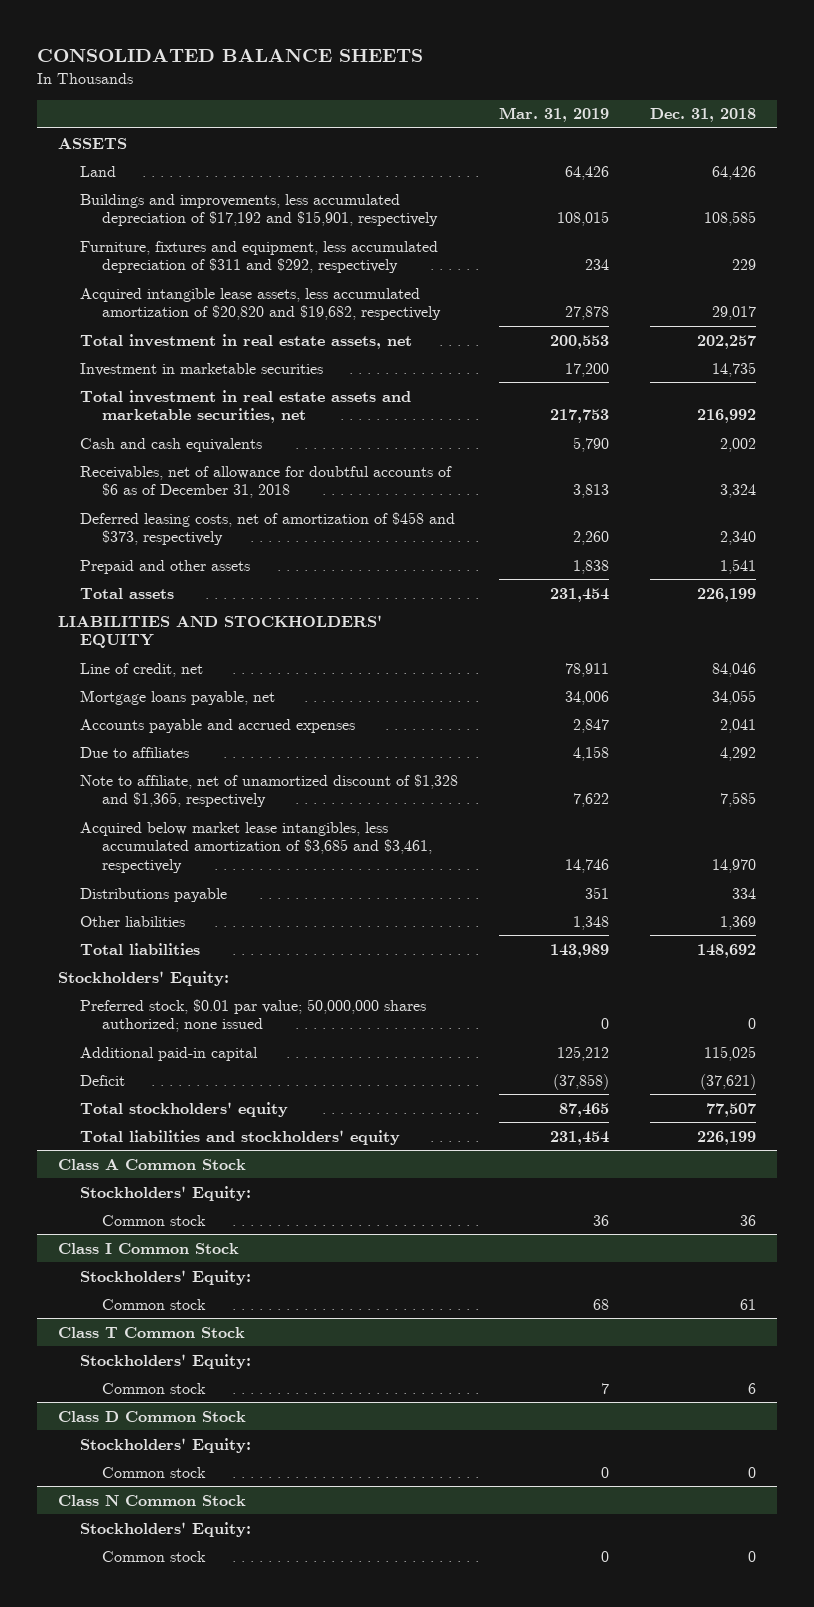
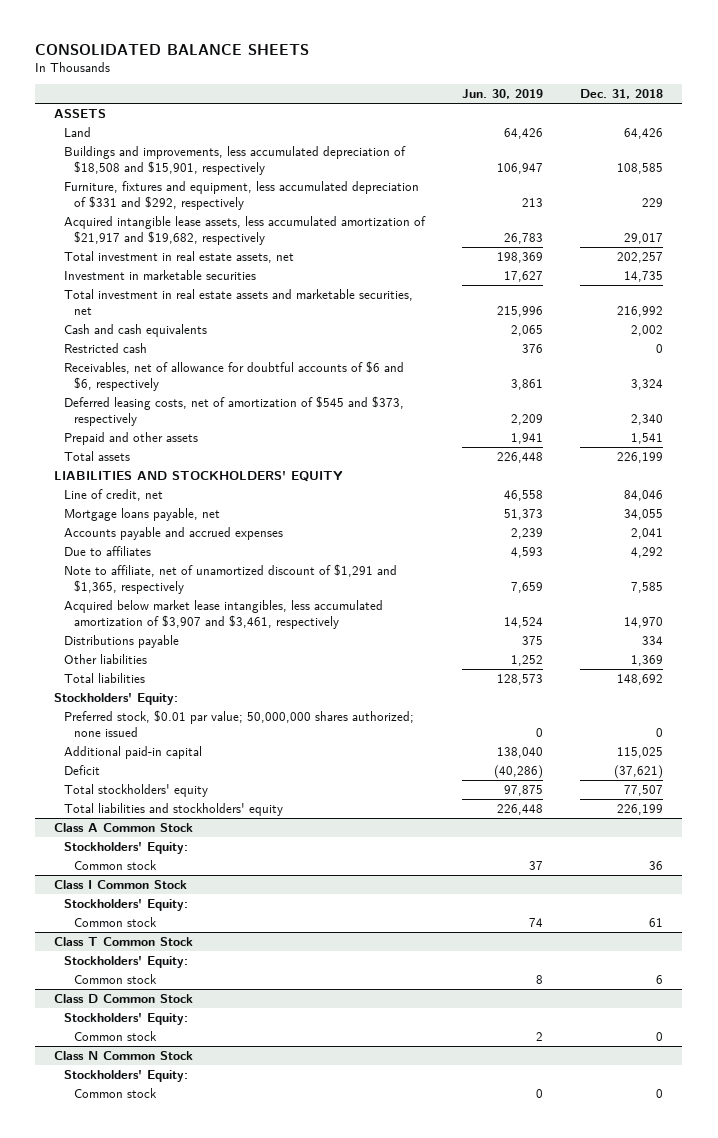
- | Mar. 31, 2019 | Dec. 31, 2018
+ | Jun. 30, 2019 | Dec. 31, 2018
- Buildings and improvements, less accumulated depreciation of $17,192 and $15,901, respectively | 108,015 | 108,585
- Furniture, fixtures and equipment, less accumulated depreciation of $311 and $292, respectively | 234 | 229
- Acquired intangible lease assets, less accumulated amortization of $20,820 and $19,682, respectively | 27,878 | 29,017
+ Buildings and improvements, less accumulated depreciation of $18,508 and $15,901, respectively | 106,947 | 108,585
+ Furniture, fixtures and equipment, less accumulated depreciation of $331 and $292, respectively | 213 | 229
+ Acquired intangible lease assets, less accumulated amortization of $21,917 and $19,682, respectively | 26,783 | 29,017
- Receivables, net of allowance for doubtful accounts of $6 as of December 31, 2018 | 3,813 | 3,324
- Deferred leasing costs, net of amortization of $458 and $373, respectively | 2,260 | 2,340
+ Restricted cash | 376 | 0
+ Receivables, net of allowance for doubtful accounts of $6 and $6, respectively | 3,861 | 3,324
+ Deferred leasing costs, net of amortization of $545 and $373, respectively | 2,209 | 2,340
- Note to affiliate, net of unamortized discount of $1,328 and $1,365, respectively | 7,622 | 7,585
- Acquired below market lease intangibles, less accumulated amortization of $3,685 and $3,461, respectively | 14,746 | 14,970
+ Note to affiliate, net of unamortized discount of $1,291 and $1,365, respectively | 7,659 | 7,585
+ Acquired below market lease intangibles, less accumulated amortization of $3,907 and $3,461, respectively | 14,524 | 14,970

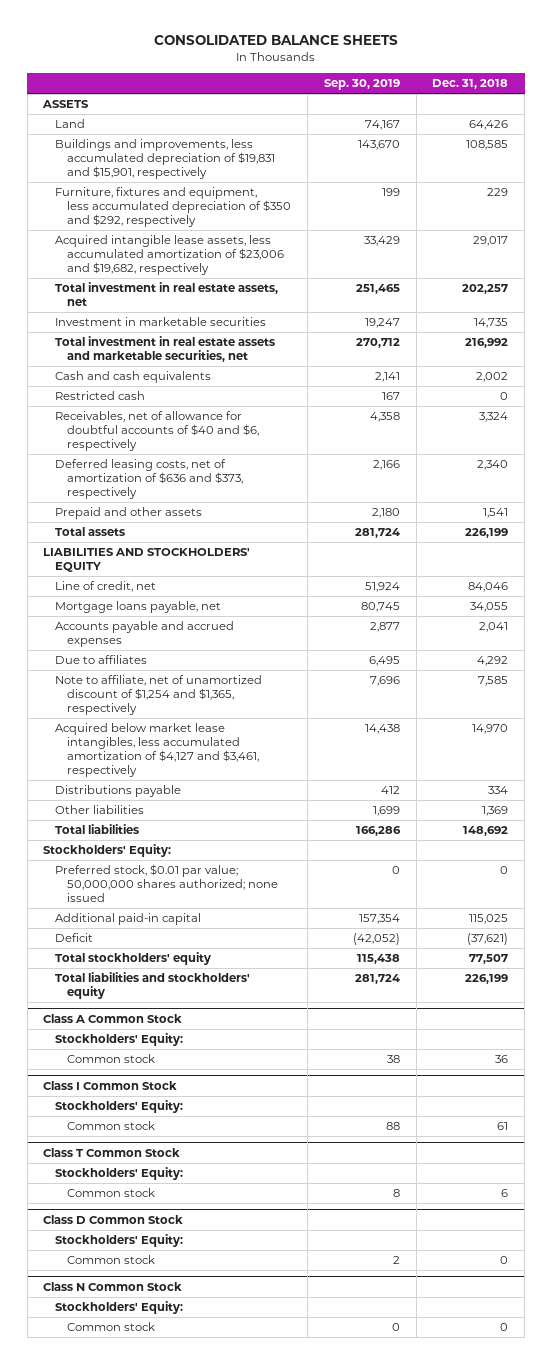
- | Jun. 30, 2019 | Dec. 31, 2018
+ | Sep. 30, 2019 | Dec. 31, 2018
- Buildings and improvements, less accumulated depreciation of $18,508 and $15,901, respectively | 106,947 | 108,585
- Furniture, fixtures and equipment, less accumulated depreciation of $331 and $292, respectively | 213 | 229
- Acquired intangible lease assets, less accumulated amortization of $21,917 and $19,682, respectively | 26,783 | 29,017
+ Buildings and improvements, less accumulated depreciation of $19,831 and $15,901, respectively | 143,670 | 108,585
+ Furniture, fixtures and equipment, less accumulated depreciation of $350 and $292, respectively | 199 | 229
+ Acquired intangible lease assets, less accumulated amortization of $23,006 and $19,682, respectively | 33,429 | 29,017
- Receivables, net of allowance for doubtful accounts of $6 and $6, respectively | 3,861 | 3,324
- Deferred leasing costs, net of amortization of $545 and $373, respectively | 2,209 | 2,340
+ Receivables, net of allowance for doubtful accounts of $40 and $6, respectively | 4,358 | 3,324
+ Deferred leasing costs, net of amortization of $636 and $373, respectively | 2,166 | 2,340
- Note to affiliate, net of unamortized discount of $1,291 and $1,365, respectively | 7,659 | 7,585
- Acquired below market lease intangibles, less accumulated amortization of $3,907 and $3,461, respectively | 14,524 | 14,970
+ Note to affiliate, net of unamortized discount of $1,254 and $1,365, respectively | 7,696 | 7,585
+ Acquired below market lease intangibles, less accumulated amortization of $4,127 and $3,461, respectively | 14,438 | 14,970

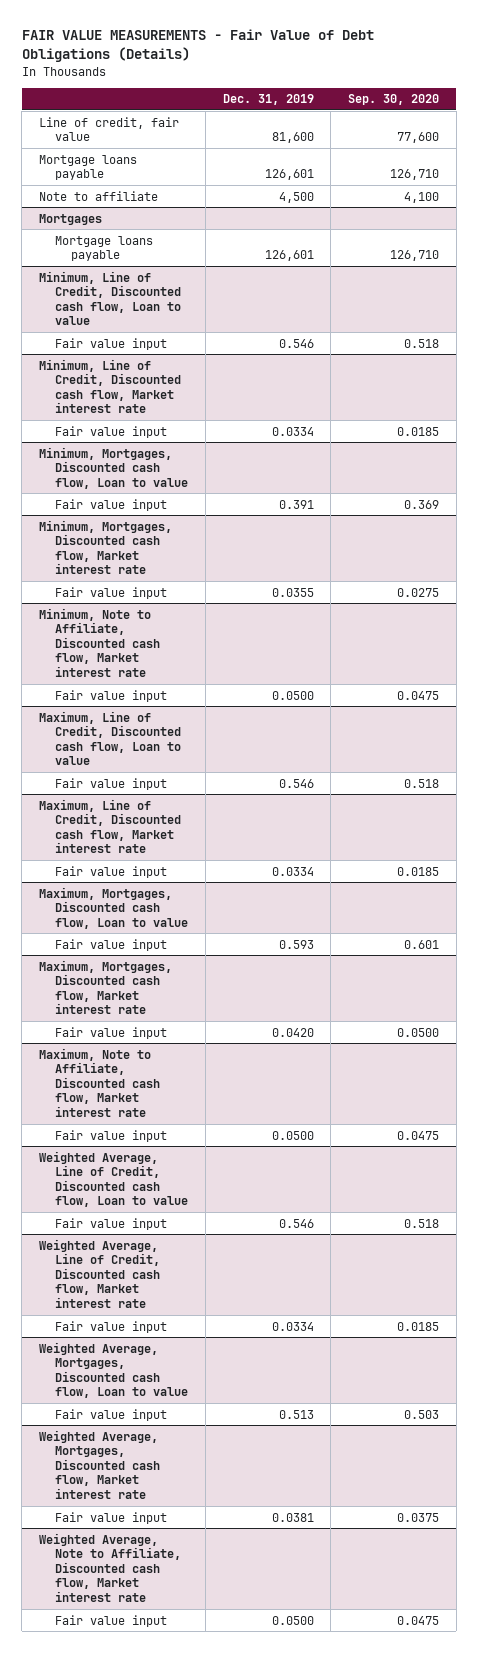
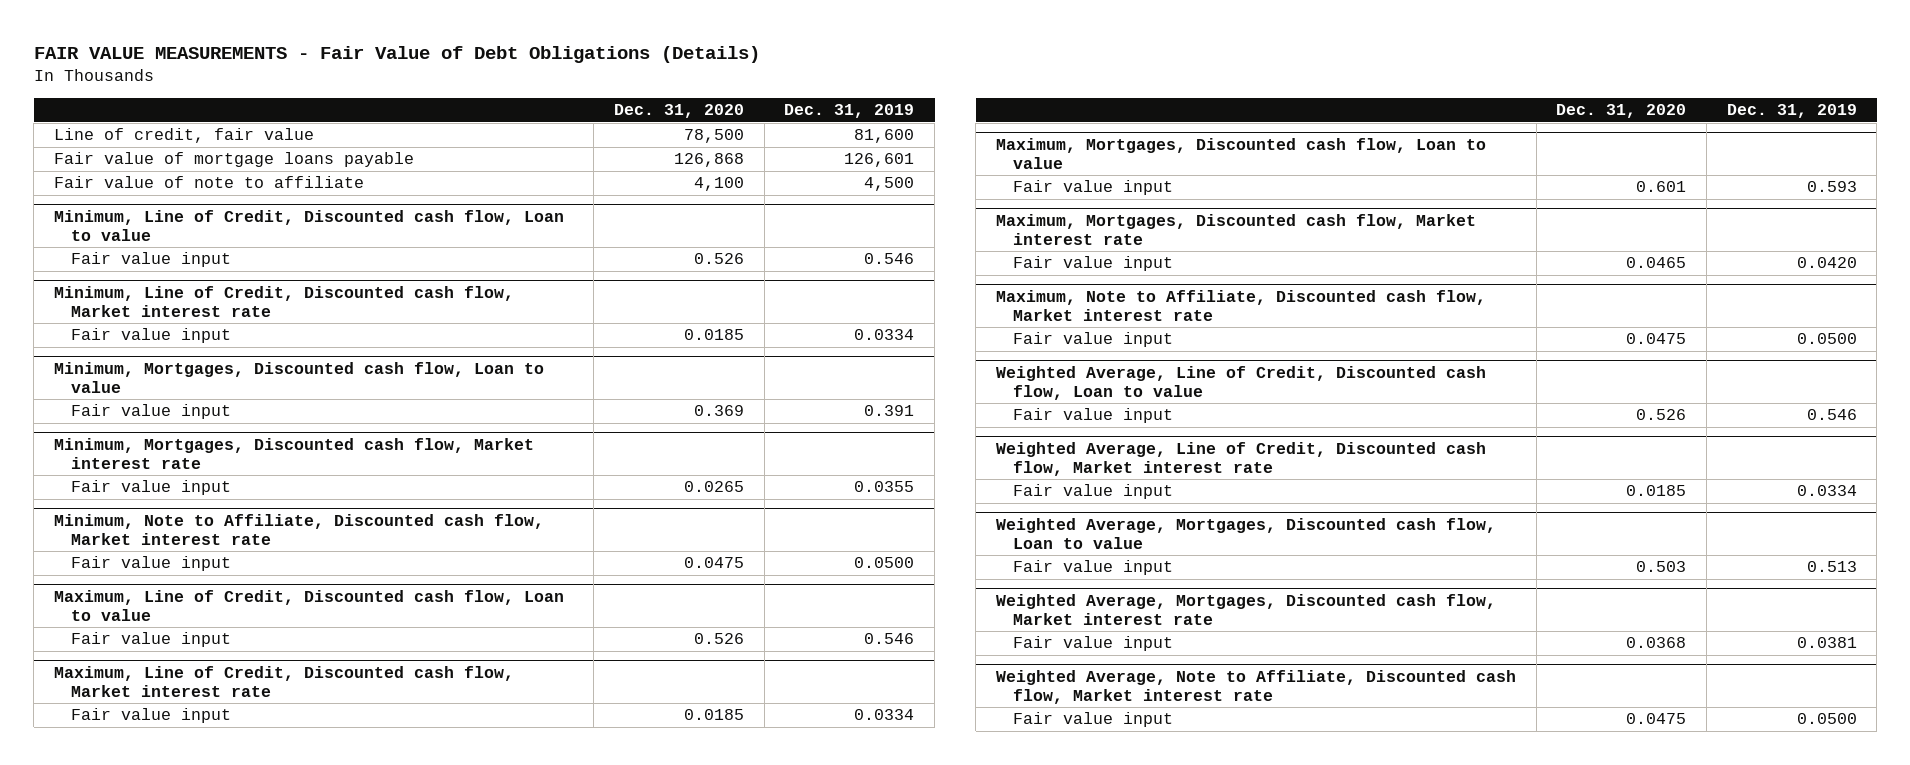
- | Dec. 31, 2019 | Sep. 30, 2020
+ | Dec. 31, 2020 | Dec. 31, 2019
- Mortgage loans payable | 126,601 | 126,710
- Note to affiliate | 4,500 | 4,100
- Mortgages
- Mortgage loans payable | 126,601 | 126,710
+ Fair value of mortgage loans payable | 126,868 | 126,601
+ Fair value of note to affiliate | 4,100 | 4,500

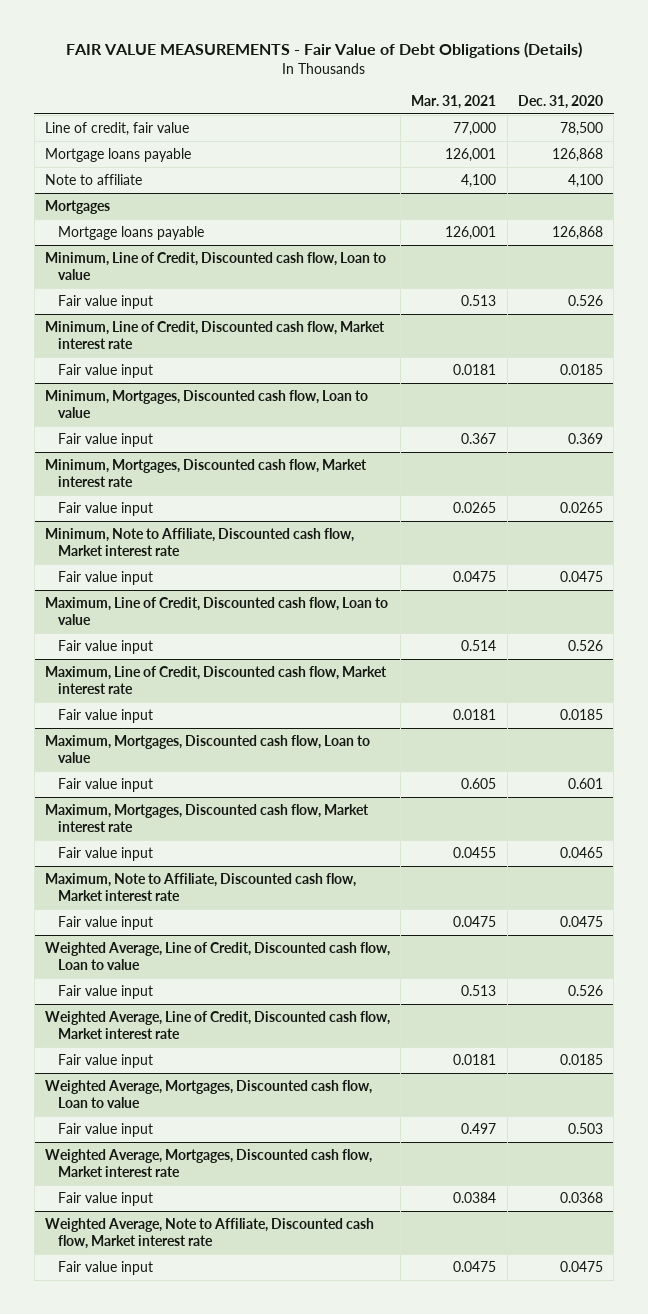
- | Dec. 31, 2020 | Dec. 31, 2019
+ | Mar. 31, 2021 | Dec. 31, 2020
- Fair value of mortgage loans payable | 126,868 | 126,601
- Fair value of note to affiliate | 4,100 | 4,500
+ Mortgage loans payable | 126,001 | 126,868
+ Note to affiliate | 4,100 | 4,100
+ Mortgages
+ Mortgage loans payable | 126,001 | 126,868

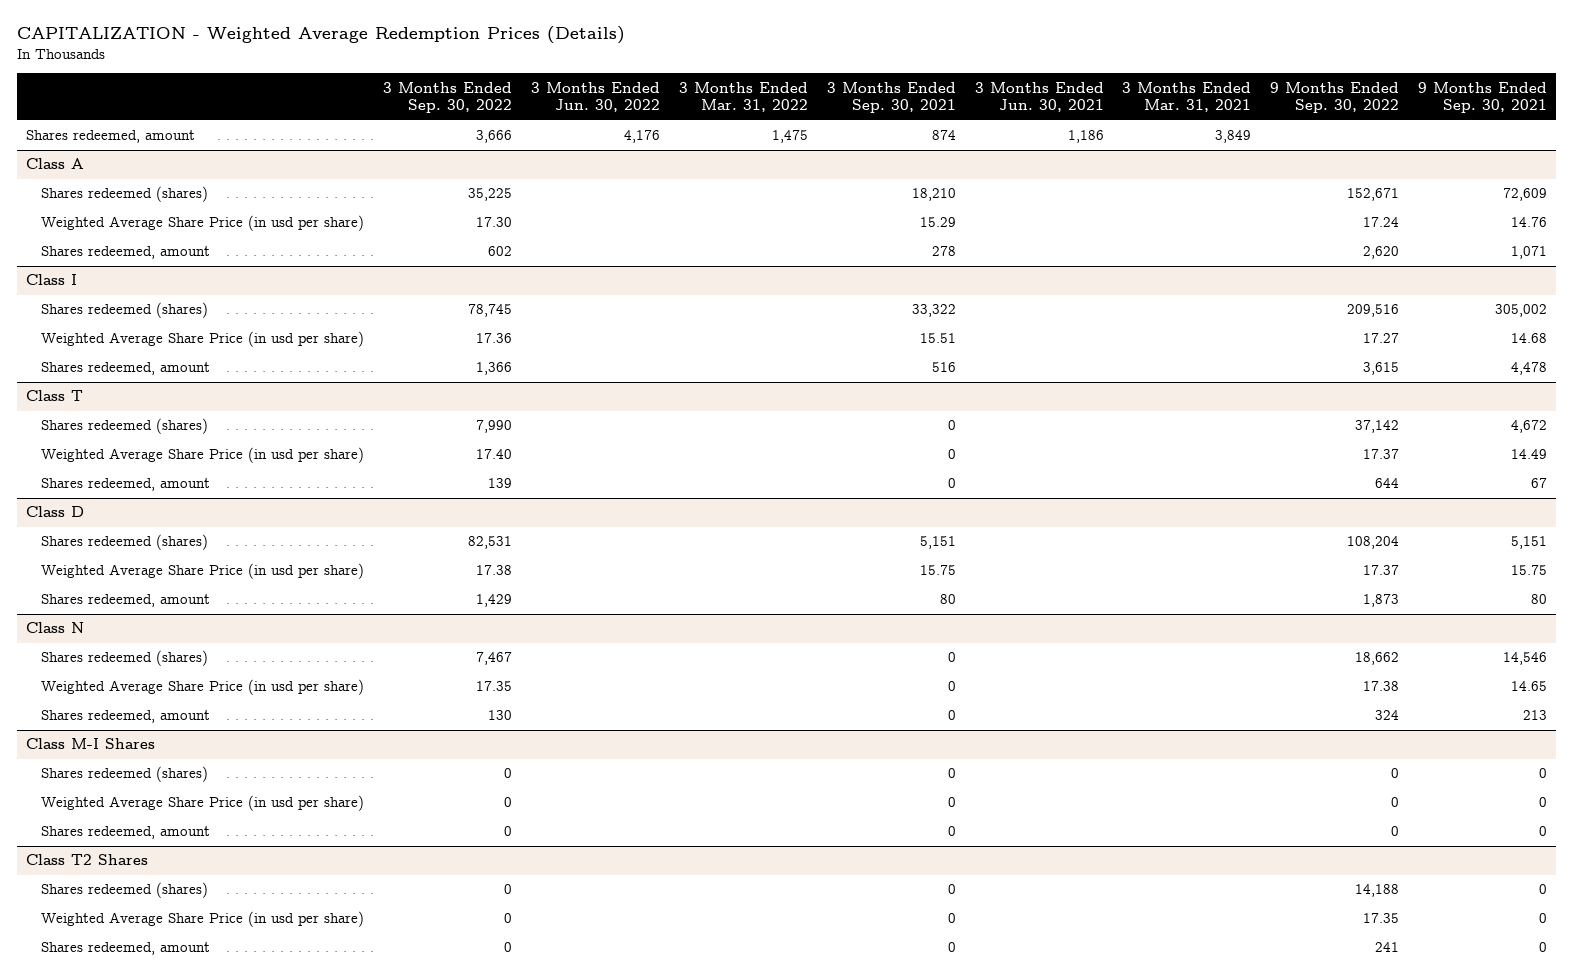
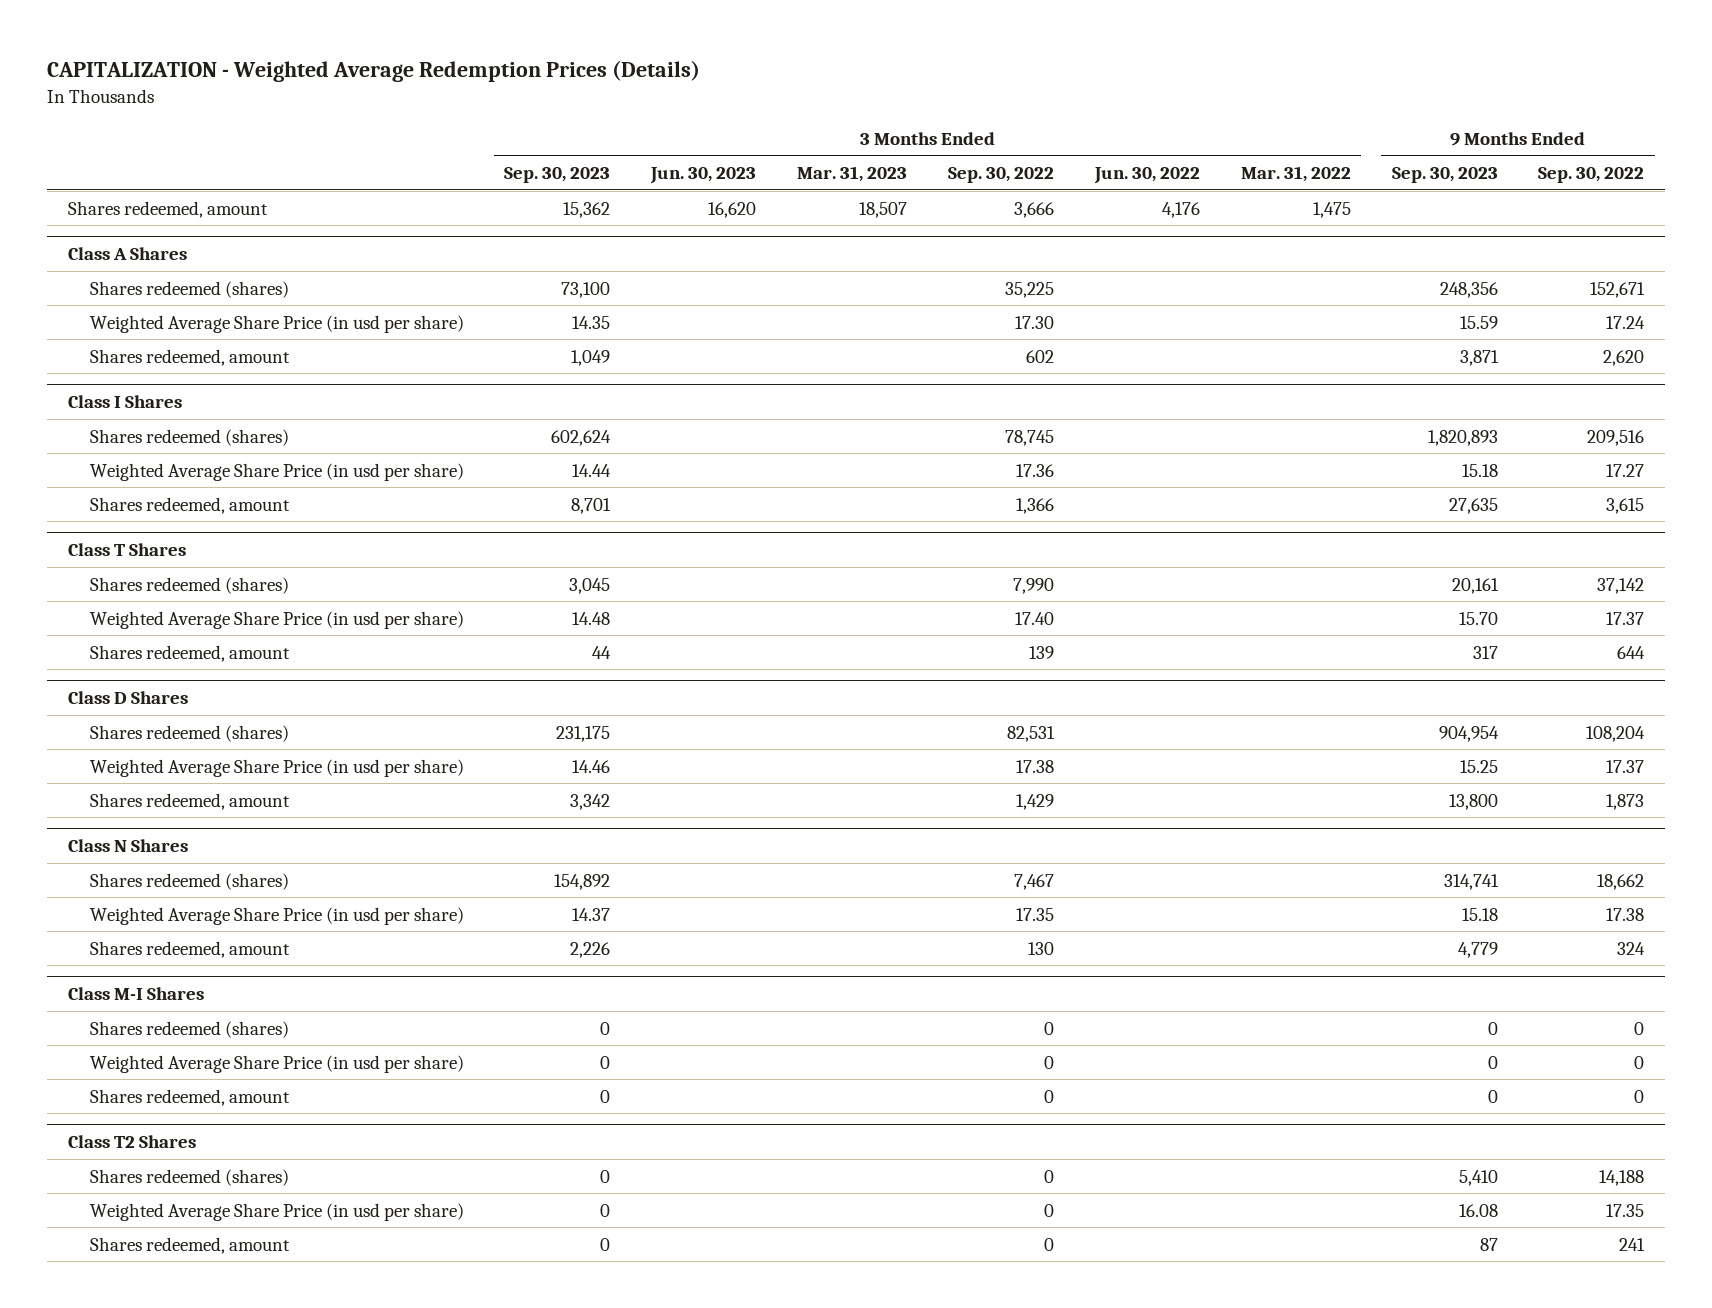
- | 3 Months Ended Sep. 30, 2022 | 3 Months Ended Jun. 30, 2022 | 3 Months Ended Mar. 31, 2022 | 3 Months Ended Sep. 30, 2021 | 3 Months Ended Jun. 30, 2021 | 3 Months Ended Mar. 31, 2021 | 9 Months Ended Sep. 30, 2022 | 9 Months Ended Sep. 30, 2021
+ | 3 Months Ended Sep. 30, 2023 | 3 Months Ended Jun. 30, 2023 | 3 Months Ended Mar. 31, 2023 | 3 Months Ended Sep. 30, 2022 | 3 Months Ended Jun. 30, 2022 | 3 Months Ended Mar. 31, 2022 | 9 Months Ended Sep. 30, 2023 | 9 Months Ended Sep. 30, 2022
- Class A
+ Class A Shares
- Class I
+ Class I Shares
- Class T
+ Class T Shares
- Class D
+ Class D Shares
- Class N
+ Class N Shares

